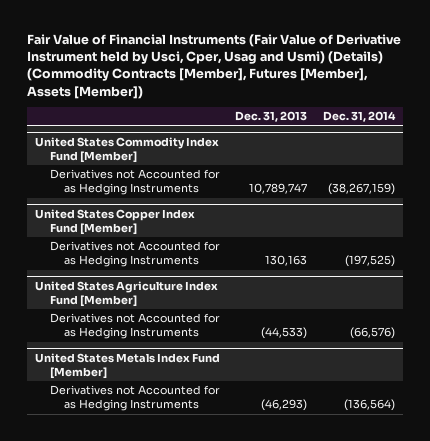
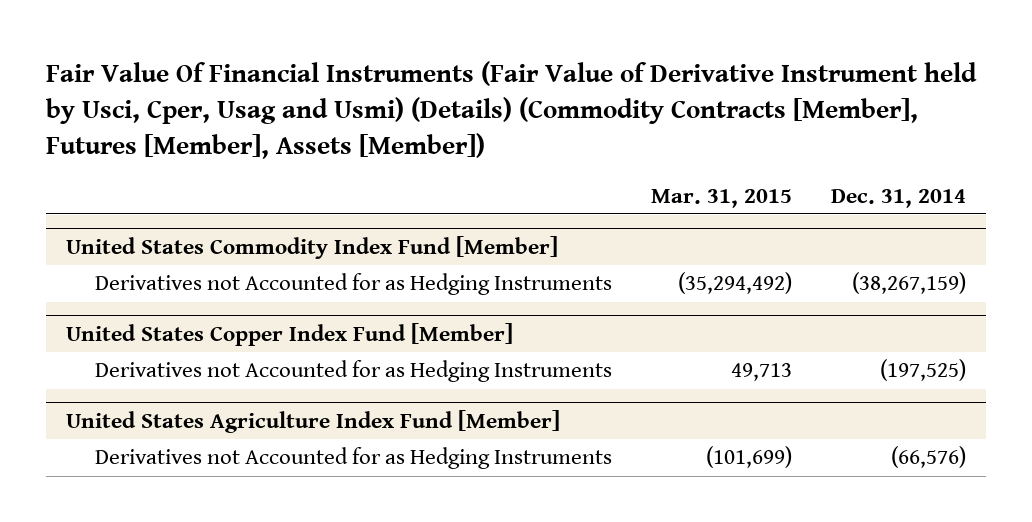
- Fair Value of Financial Instruments (Fair Value of Derivative Instrument held by Usci, Cper, Usag and Usmi) (Details) (Commodity Contracts [Member], Futures [Member], Assets [Member])
+ Fair Value Of Financial Instruments (Fair Value of Derivative Instrument held by Usci, Cper, Usag and Usmi) (Details) (Commodity Contracts [Member], Futures [Member], Assets [Member])
- | Dec. 31, 2013 | Dec. 31, 2014
+ | Mar. 31, 2015 | Dec. 31, 2014
- United States Metals Index Fund [Member]
- Derivatives not Accounted for as Hedging Instruments | (46,293) | (136,564)

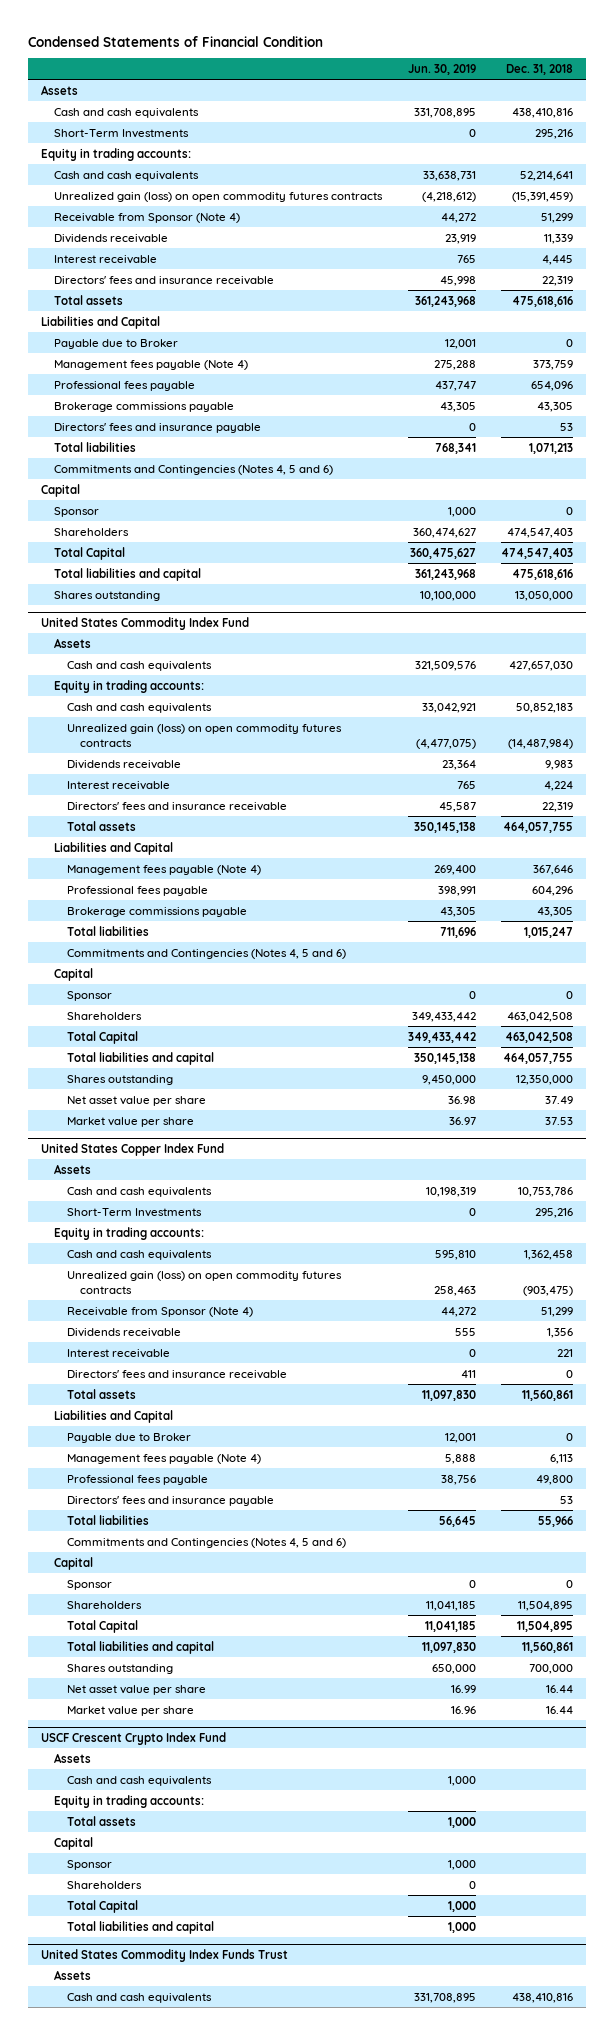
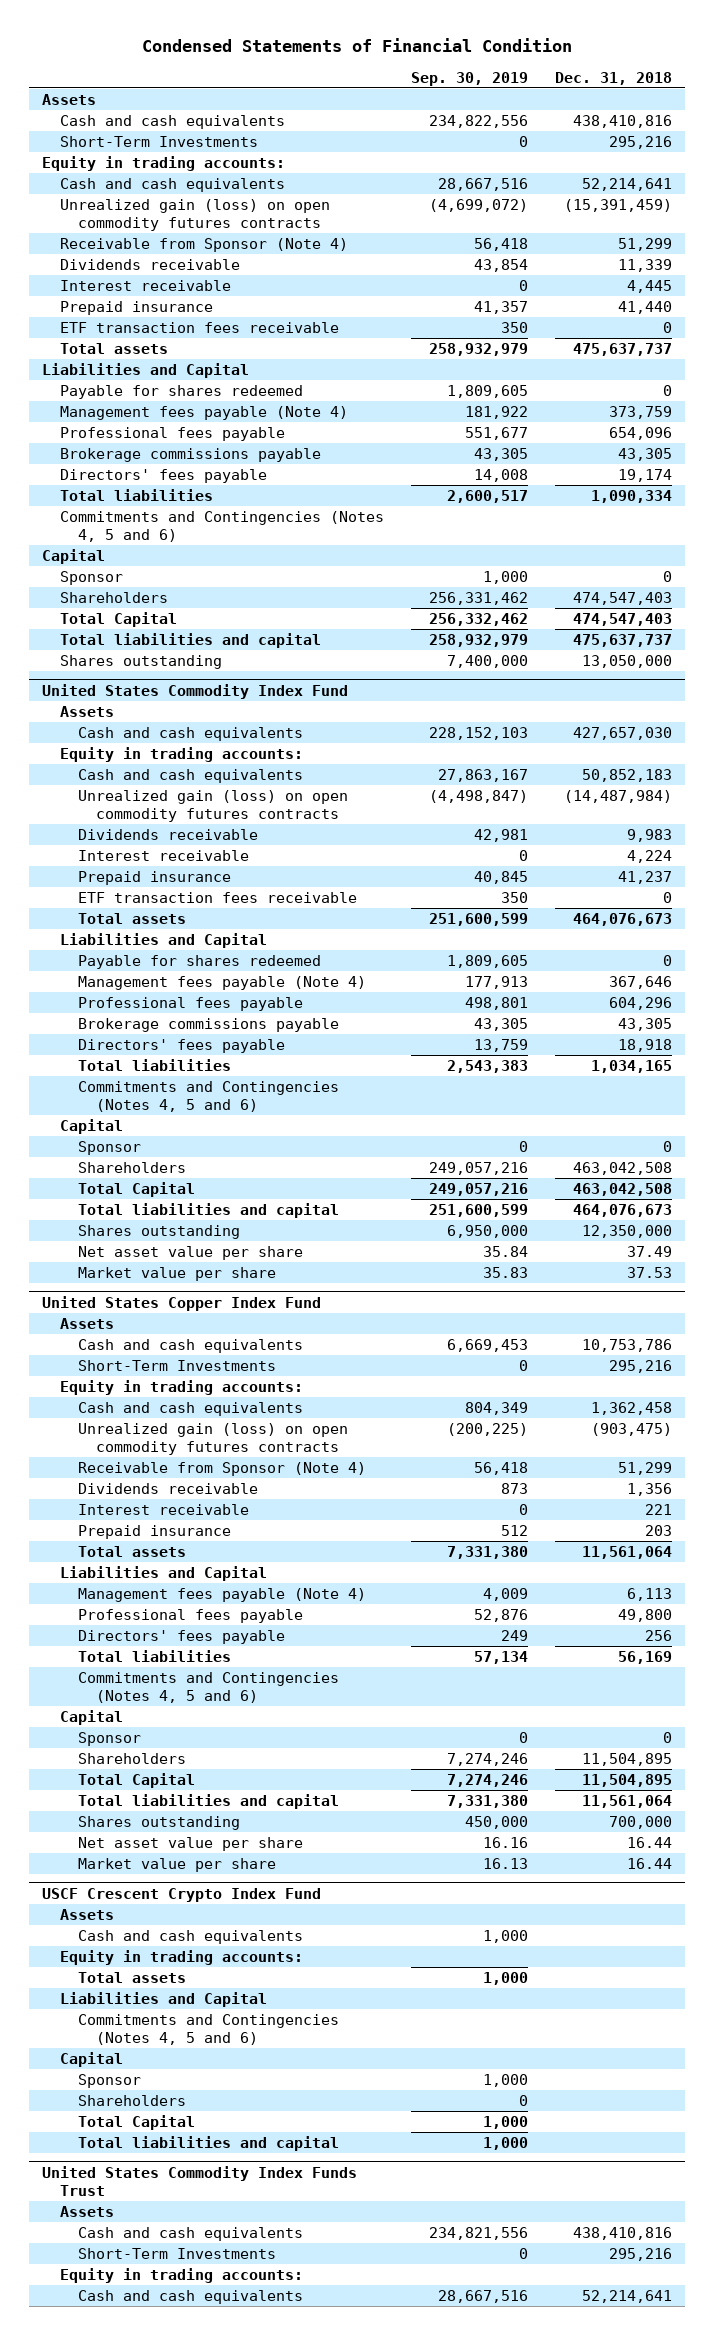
- | Jun. 30, 2019 | Dec. 31, 2018
+ | Sep. 30, 2019 | Dec. 31, 2018
- Directors' fees and insurance receivable | 45,998 | 22,319
- Total assets | 361,243,968 | 475,618,616
+ Prepaid insurance | 41,357 | 41,440
+ ETF transaction fees receivable | 350 | 0
+ Total assets | 258,932,979 | 475,637,737
- Payable due to Broker | 12,001 | 0
+ Payable for shares redeemed | 1,809,605 | 0
- Directors' fees and insurance payable | 0 | 53
- Total liabilities | 768,341 | 1,071,213
+ Directors' fees payable | 14,008 | 19,174
+ Total liabilities | 2,600,517 | 1,090,334
- Total liabilities and capital | 361,243,968 | 475,618,616
+ Total liabilities and capital | 258,932,979 | 475,637,737
@ United States Commodity Index Fund
- Directors' fees and insurance receivable | 45,587 | 22,319
- Total assets | 350,145,138 | 464,057,755
+ Prepaid insurance | 40,845 | 41,237
+ ETF transaction fees receivable | 350 | 0
+ Total assets | 251,600,599 | 464,076,673
+ Payable for shares redeemed | 1,809,605 | 0
- Total liabilities | 711,696 | 1,015,247
+ Directors' fees payable | 13,759 | 18,918
+ Total liabilities | 2,543,383 | 1,034,165
- Total liabilities and capital | 350,145,138 | 464,057,755
+ Total liabilities and capital | 251,600,599 | 464,076,673
@ United States Copper Index Fund
- Directors' fees and insurance receivable | 411 | 0
- Total assets | 11,097,830 | 11,560,861
+ Prepaid insurance | 512 | 203
+ Total assets | 7,331,380 | 11,561,064
- Payable due to Broker | 12,001 | 0
- Directors' fees and insurance payable | | 53
- Total liabilities | 56,645 | 55,966
+ Directors' fees payable | 249 | 256
+ Total liabilities | 57,134 | 56,169
- Total liabilities and capital | 11,097,830 | 11,560,861
+ Total liabilities and capital | 7,331,380 | 11,561,064
@ USCF Crescent Crypto Index Fund
+ Liabilities and Capital
+ Commitments and Contingencies (Notes 4, 5 and 6)
@ United States Commodity Index Funds Trust
+ Short-Term Investments | 0 | 295,216
+ Equity in trading accounts:
+ Cash and cash equivalents | 28,667,516 | 52,214,641

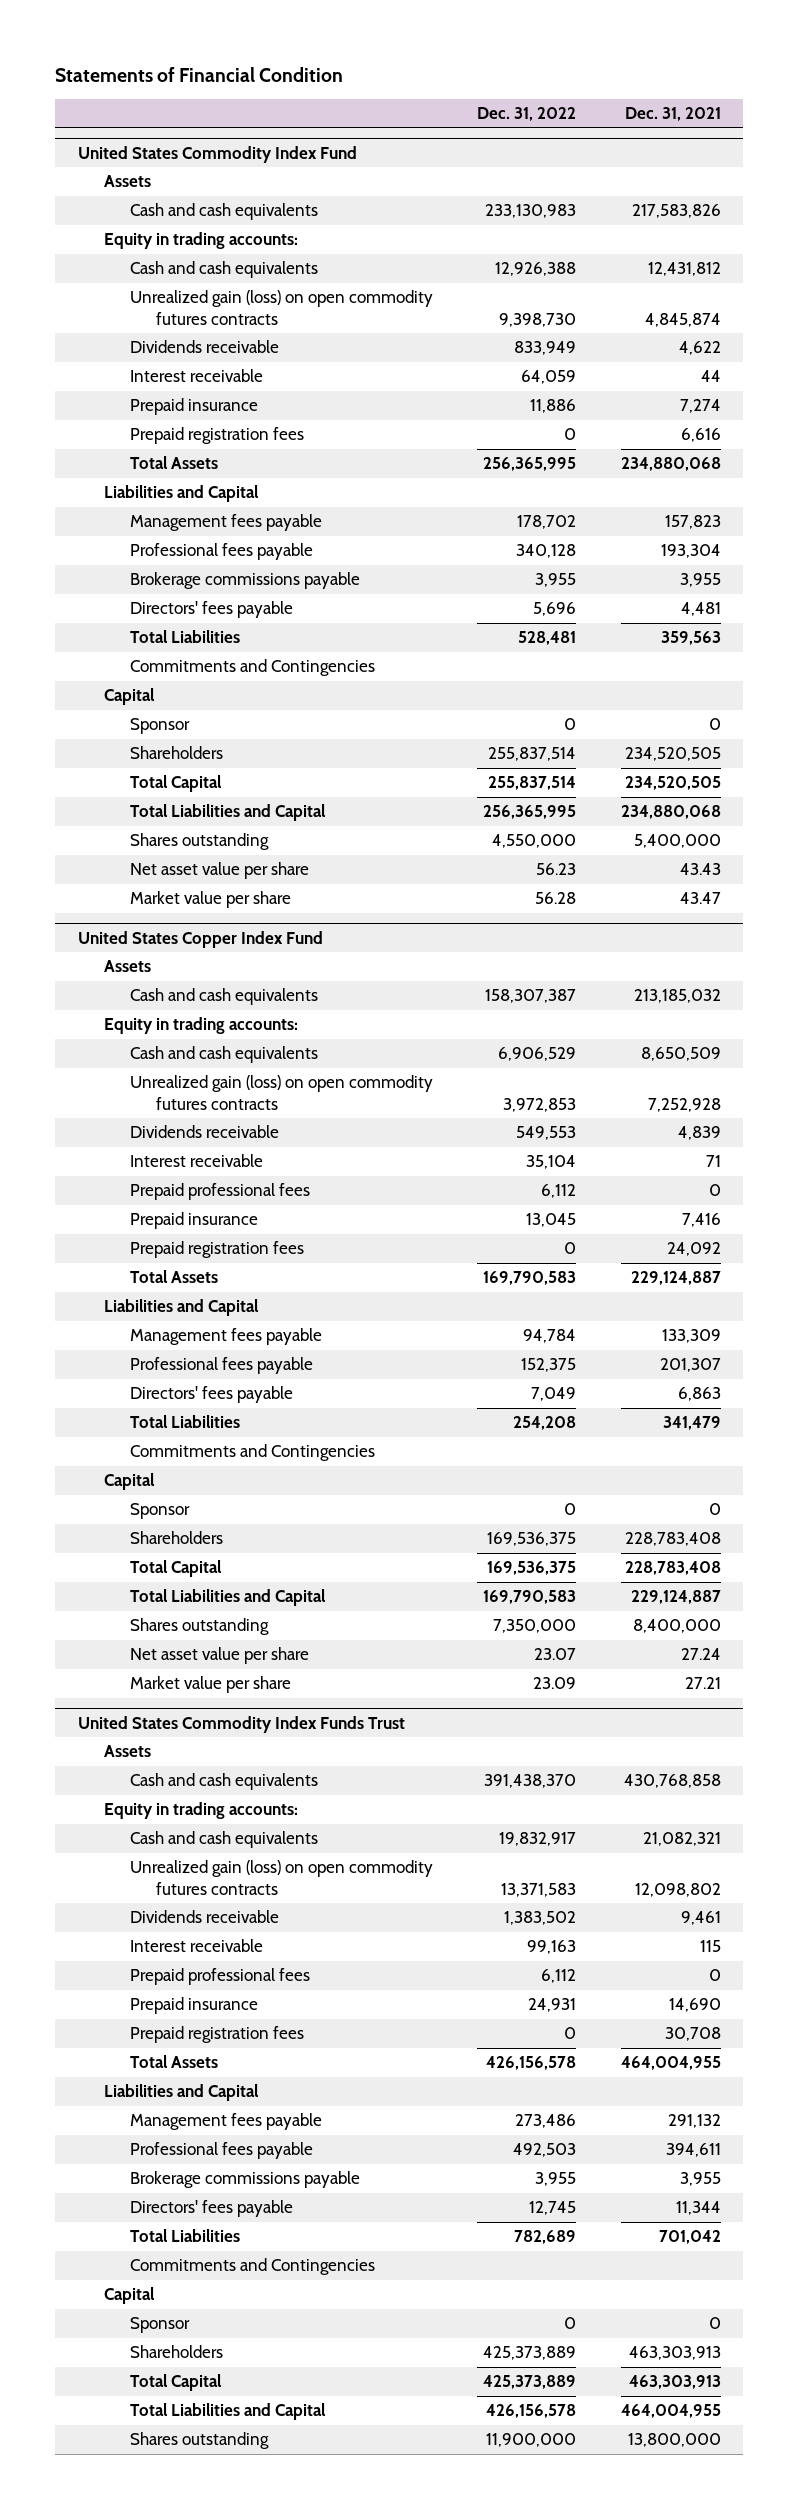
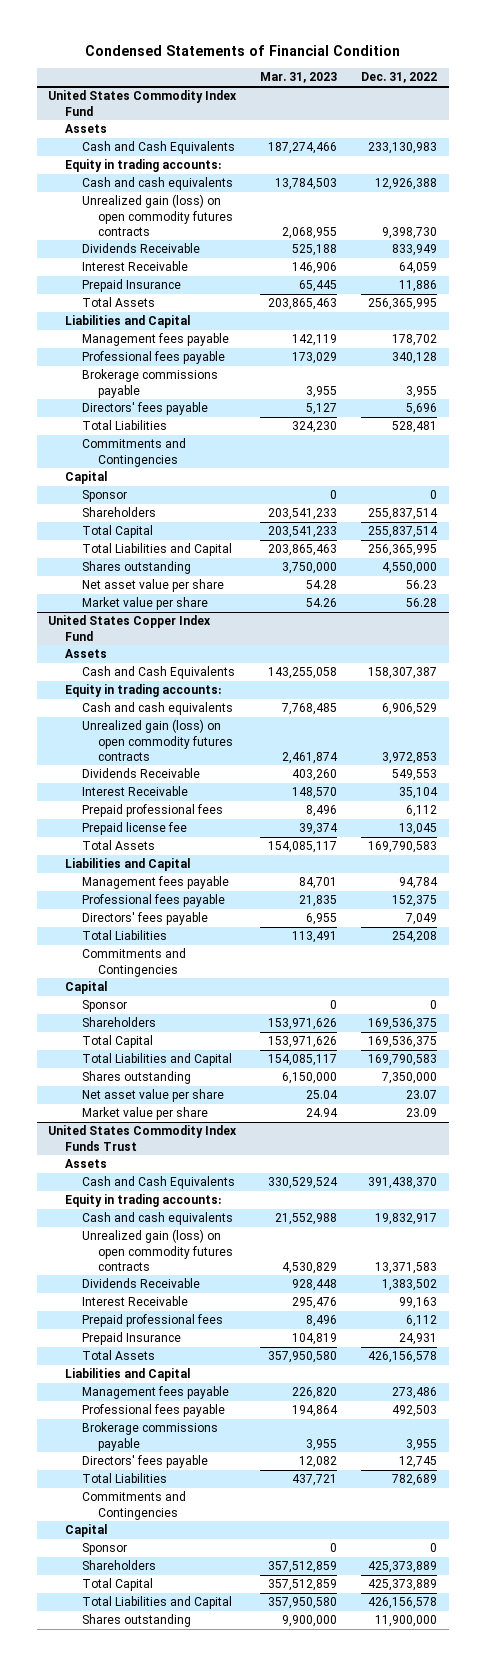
- Statements of Financial Condition
+ Condensed Statements of Financial Condition
- | Dec. 31, 2022 | Dec. 31, 2021
+ | Mar. 31, 2023 | Dec. 31, 2022
@ United States Commodity Index Fund
- Cash and cash equivalents | 233,130,983 | 217,583,826
+ Cash and Cash Equivalents | 187,274,466 | 233,130,983
- Dividends receivable | 833,949 | 4,622
- Interest receivable | 64,059 | 44
- Prepaid insurance | 11,886 | 7,274
- Prepaid registration fees | 0 | 6,616
+ Dividends Receivable | 525,188 | 833,949
+ Interest Receivable | 146,906 | 64,059
+ Prepaid Insurance | 65,445 | 11,886
@ United States Copper Index Fund
- Cash and cash equivalents | 158,307,387 | 213,185,032
+ Cash and Cash Equivalents | 143,255,058 | 158,307,387
- Dividends receivable | 549,553 | 4,839
- Interest receivable | 35,104 | 71
+ Dividends Receivable | 403,260 | 549,553
+ Interest Receivable | 148,570 | 35,104
- Prepaid insurance | 13,045 | 7,416
- Prepaid registration fees | 0 | 24,092
+ Prepaid license fee | 39,374 | 13,045
@ United States Commodity Index Funds Trust
- Cash and cash equivalents | 391,438,370 | 430,768,858
+ Cash and Cash Equivalents | 330,529,524 | 391,438,370
- Dividends receivable | 1,383,502 | 9,461
- Interest receivable | 99,163 | 115
+ Dividends Receivable | 928,448 | 1,383,502
+ Interest Receivable | 295,476 | 99,163
- Prepaid insurance | 24,931 | 14,690
- Prepaid registration fees | 0 | 30,708
+ Prepaid Insurance | 104,819 | 24,931

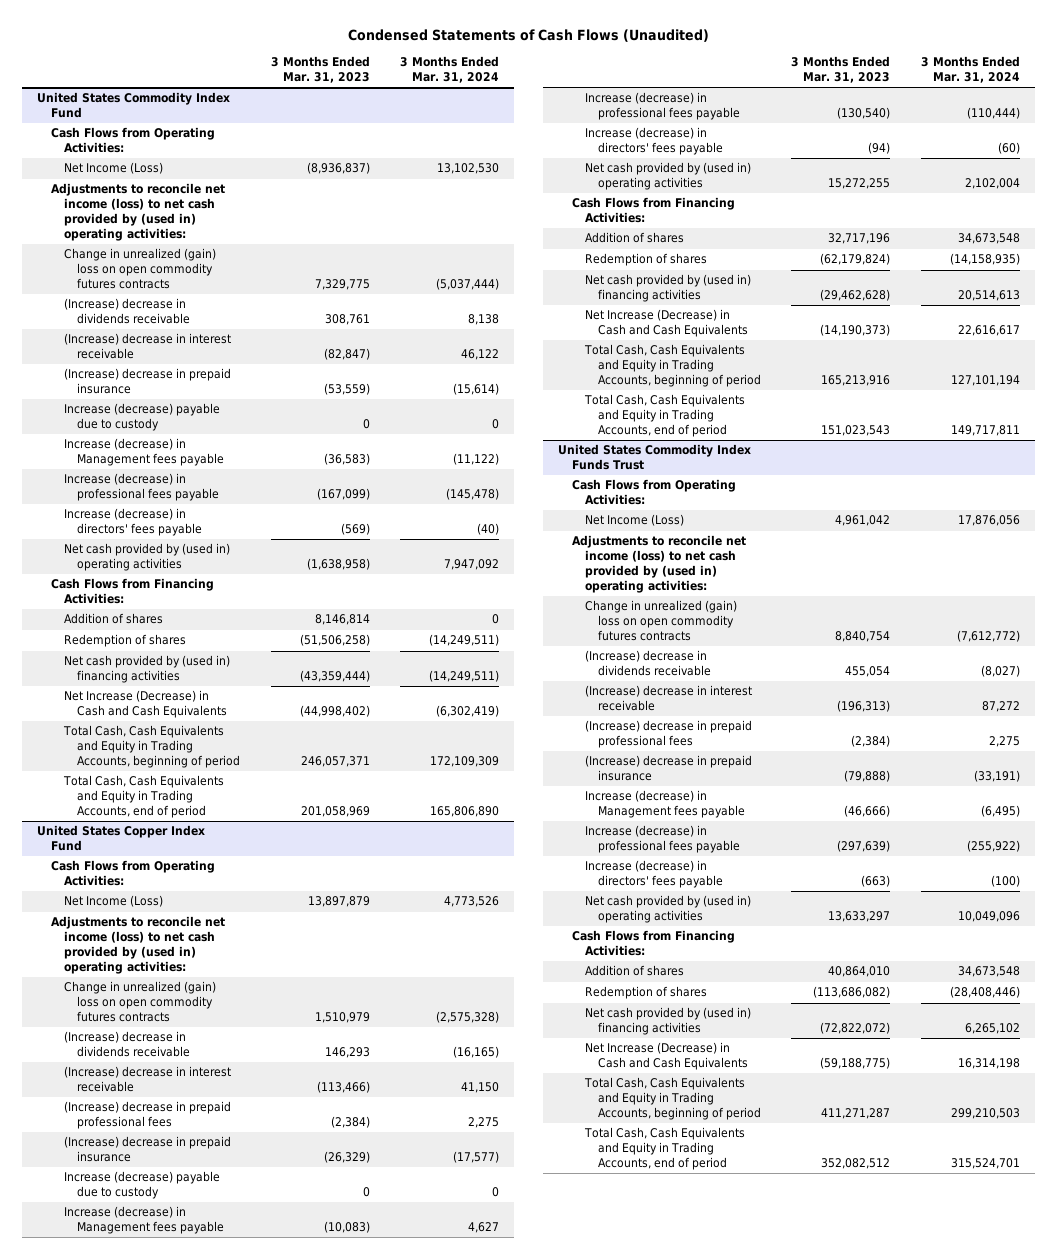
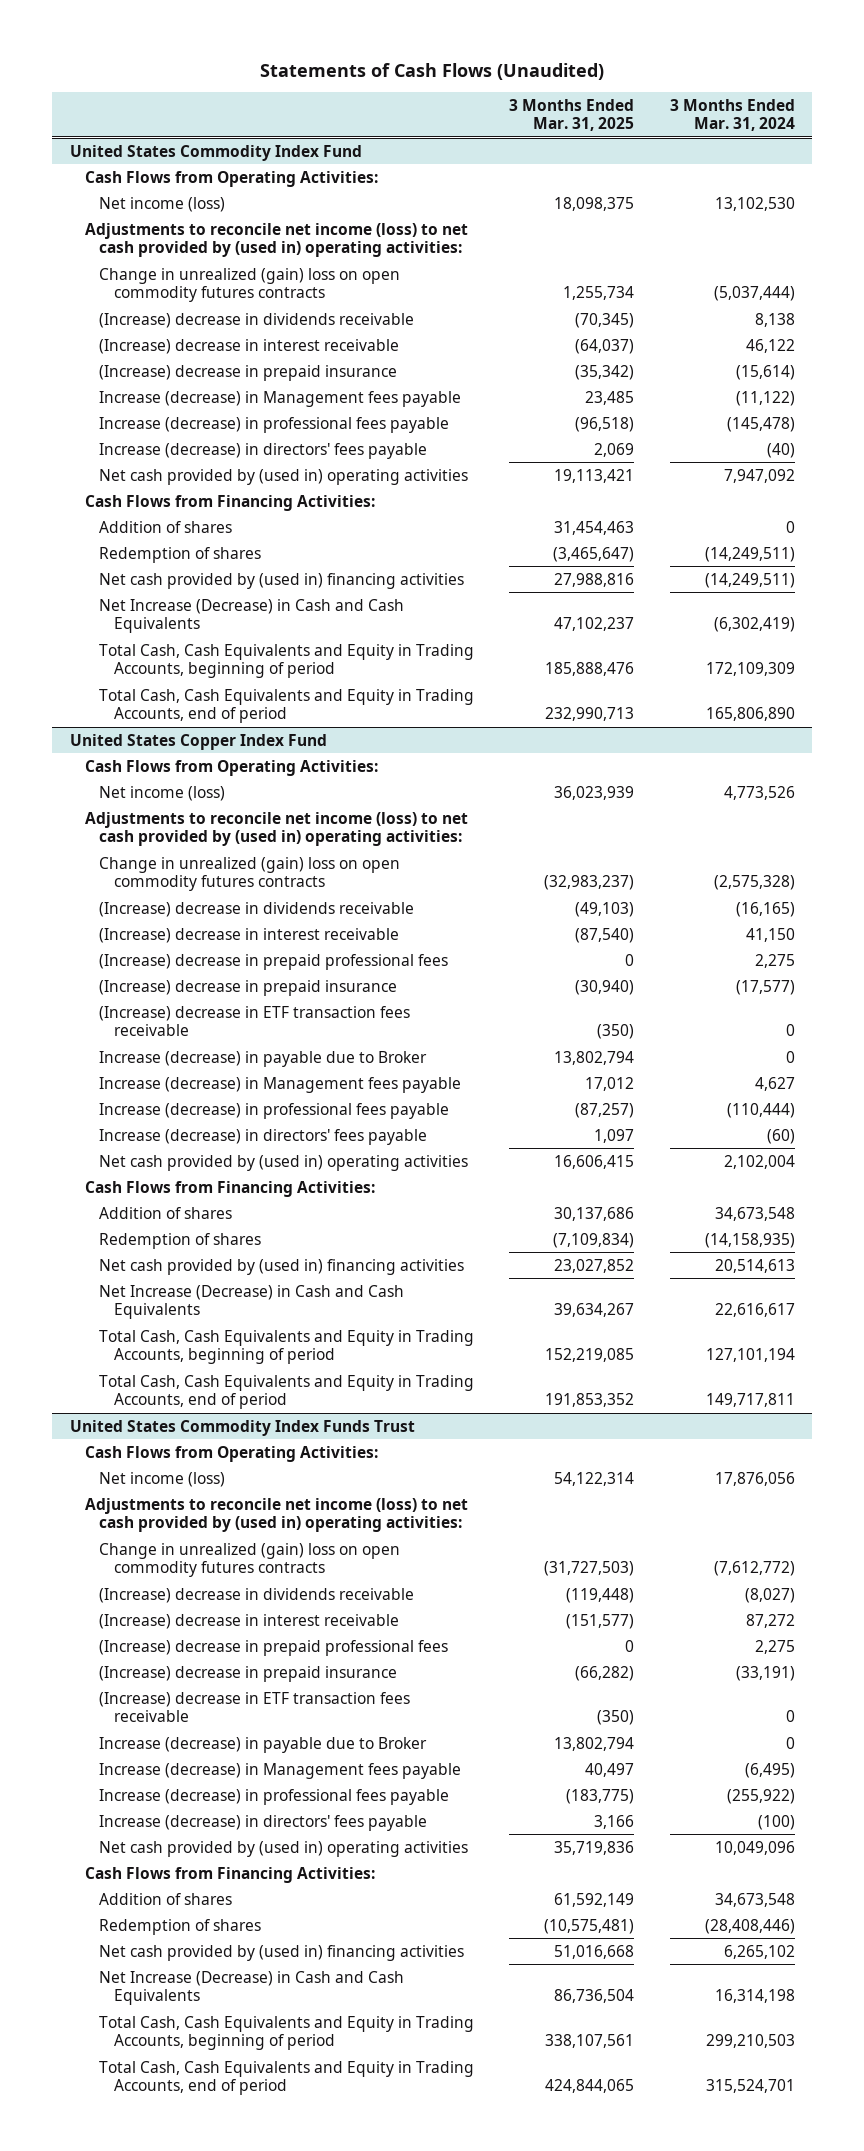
- Condensed Statements of Cash Flows (Unaudited)
+ Statements of Cash Flows (Unaudited)
- | 3 Months Ended Mar. 31, 2023 | 3 Months Ended Mar. 31, 2024
+ | 3 Months Ended Mar. 31, 2025 | 3 Months Ended Mar. 31, 2024
@ United States Commodity Index Fund
- Net Income (Loss) | (8,936,837) | 13,102,530
+ Net income (loss) | 18,098,375 | 13,102,530
- Increase (decrease) payable due to custody | 0 | 0
@ United States Copper Index Fund
- Net Income (Loss) | 13,897,879 | 4,773,526
+ Net income (loss) | 36,023,939 | 4,773,526
- Increase (decrease) payable due to custody | 0 | 0
+ (Increase) decrease in ETF transaction fees receivable | (350) | 0
+ Increase (decrease) in payable due to Broker | 13,802,794 | 0
@ United States Commodity Index Funds Trust
- Net Income (Loss) | 4,961,042 | 17,876,056
+ Net income (loss) | 54,122,314 | 17,876,056
+ (Increase) decrease in ETF transaction fees receivable | (350) | 0
+ Increase (decrease) in payable due to Broker | 13,802,794 | 0

